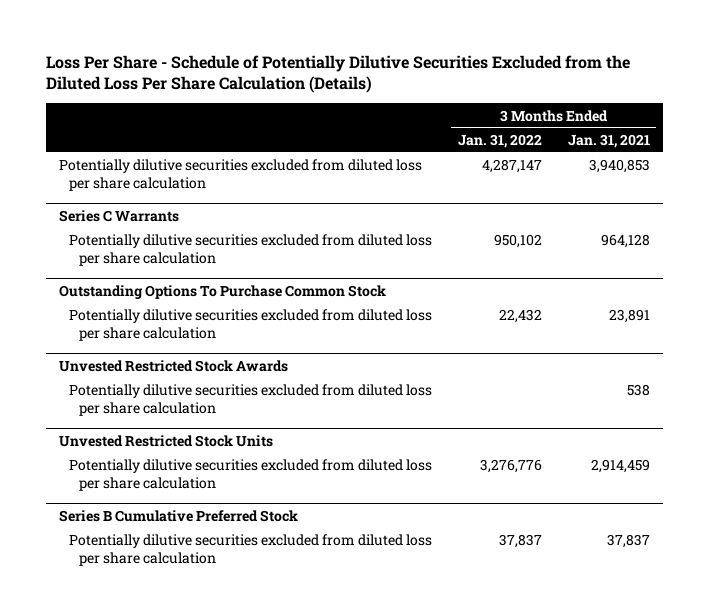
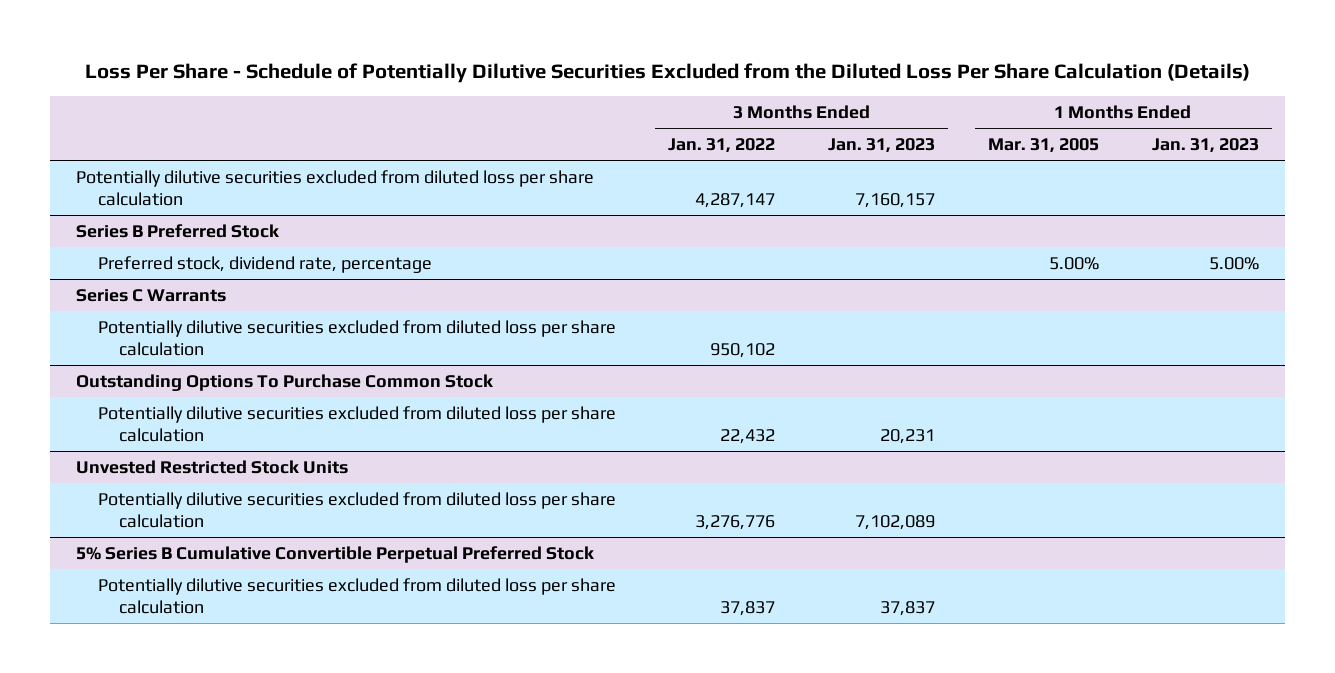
- | 3 Months Ended Jan. 31, 2022 | 3 Months Ended Jan. 31, 2021
+ | 3 Months Ended Jan. 31, 2022 | 3 Months Ended Jan. 31, 2023 | 1 Months Ended Mar. 31, 2005 | 1 Months Ended Jan. 31, 2023
+ Series B Preferred Stock
+ Preferred stock, dividend rate, percentage | | | 5.00% | 5.00%
- Unvested Restricted Stock Awards
- Potentially dilutive securities excluded from diluted loss per share calculation | | 538
- Series B Cumulative Preferred Stock
+ 5% Series B Cumulative Convertible Perpetual Preferred Stock

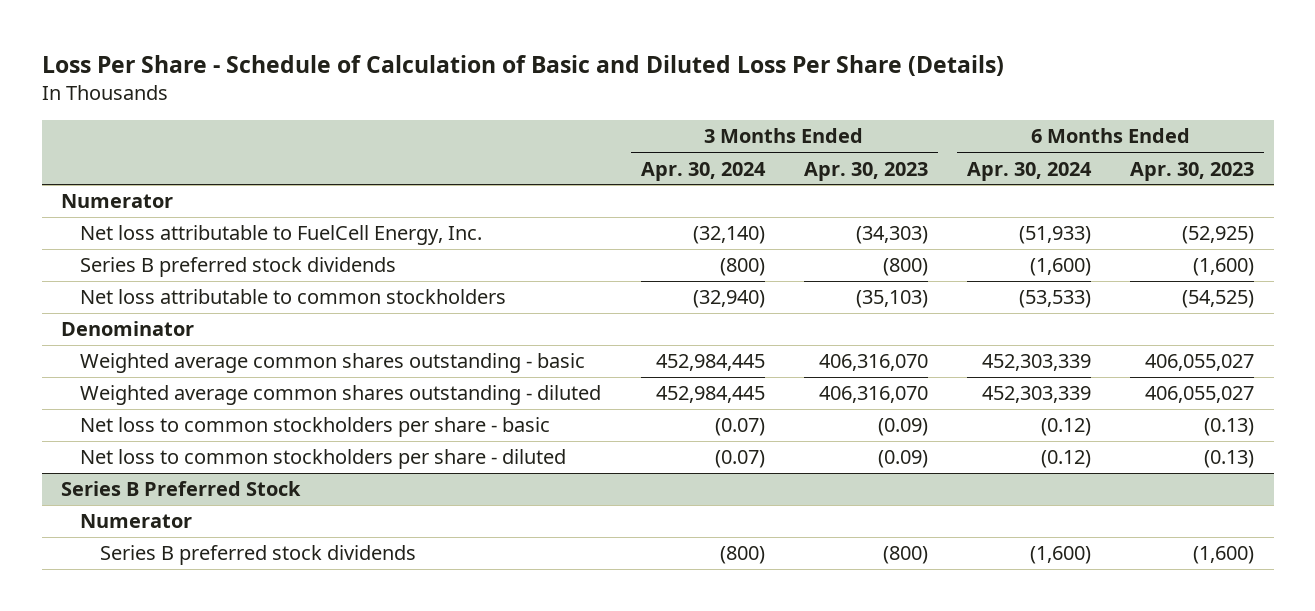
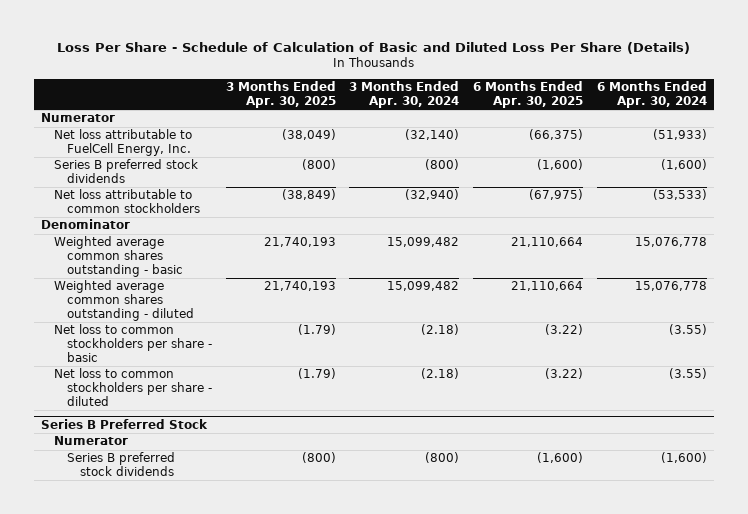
- | 3 Months Ended Apr. 30, 2024 | 3 Months Ended Apr. 30, 2023 | 6 Months Ended Apr. 30, 2024 | 6 Months Ended Apr. 30, 2023
+ | 3 Months Ended Apr. 30, 2025 | 3 Months Ended Apr. 30, 2024 | 6 Months Ended Apr. 30, 2025 | 6 Months Ended Apr. 30, 2024
- Weighted average common shares outstanding - basic | 452,984,445 | 406,316,070 | 452,303,339 | 406,055,027
- Weighted average common shares outstanding - diluted | 452,984,445 | 406,316,070 | 452,303,339 | 406,055,027
- Net loss to common stockholders per share - basic | (0.07) | (0.09) | (0.12) | (0.13)
- Net loss to common stockholders per share - diluted | (0.07) | (0.09) | (0.12) | (0.13)
+ Weighted average common shares outstanding - basic | 21,740,193 | 15,099,482 | 21,110,664 | 15,076,778
+ Weighted average common shares outstanding - diluted | 21,740,193 | 15,099,482 | 21,110,664 | 15,076,778
+ Net loss to common stockholders per share - basic | (1.79) | (2.18) | (3.22) | (3.55)
+ Net loss to common stockholders per share - diluted | (1.79) | (2.18) | (3.22) | (3.55)

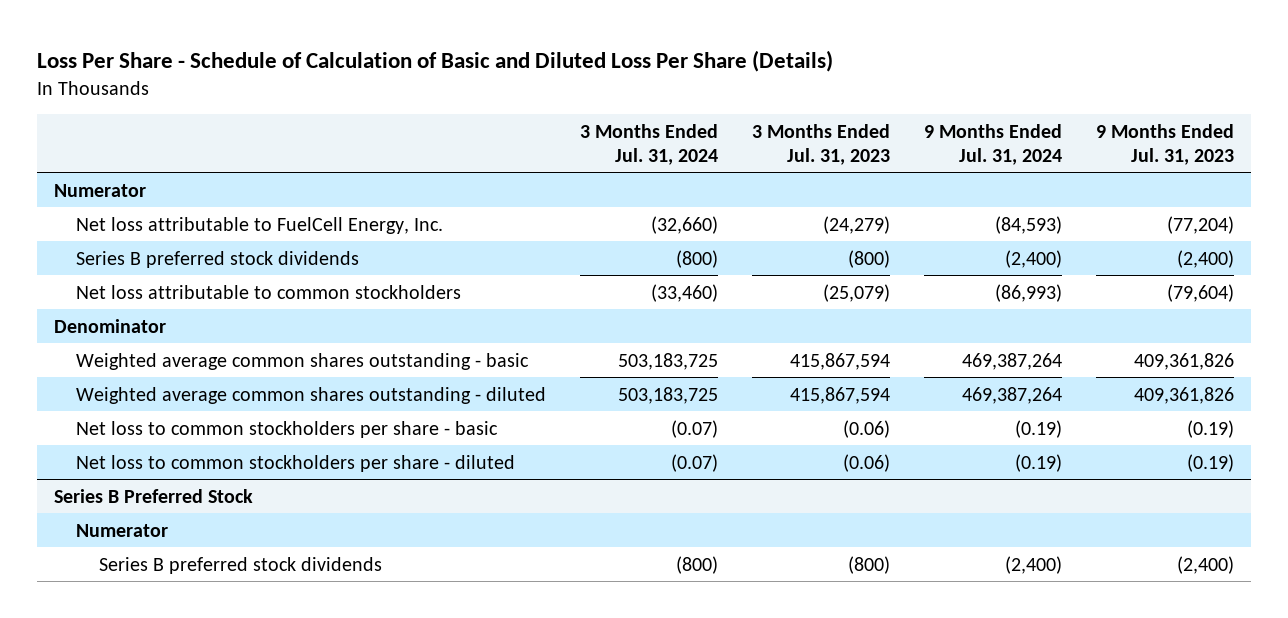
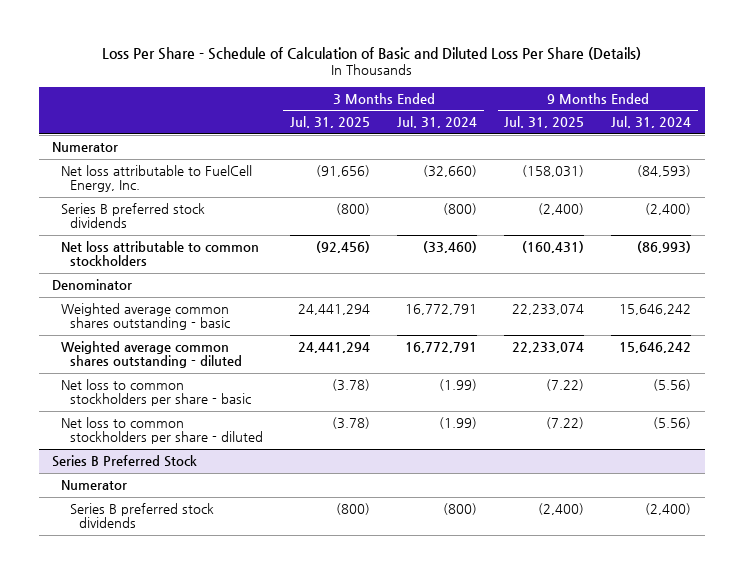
- | 3 Months Ended Jul. 31, 2024 | 3 Months Ended Jul. 31, 2023 | 9 Months Ended Jul. 31, 2024 | 9 Months Ended Jul. 31, 2023
+ | 3 Months Ended Jul. 31, 2025 | 3 Months Ended Jul. 31, 2024 | 9 Months Ended Jul. 31, 2025 | 9 Months Ended Jul. 31, 2024
- Weighted average common shares outstanding - basic | 503,183,725 | 415,867,594 | 469,387,264 | 409,361,826
- Weighted average common shares outstanding - diluted | 503,183,725 | 415,867,594 | 469,387,264 | 409,361,826
- Net loss to common stockholders per share - basic | (0.07) | (0.06) | (0.19) | (0.19)
- Net loss to common stockholders per share - diluted | (0.07) | (0.06) | (0.19) | (0.19)
+ Weighted average common shares outstanding - basic | 24,441,294 | 16,772,791 | 22,233,074 | 15,646,242
+ Weighted average common shares outstanding - diluted | 24,441,294 | 16,772,791 | 22,233,074 | 15,646,242
+ Net loss to common stockholders per share - basic | (3.78) | (1.99) | (7.22) | (5.56)
+ Net loss to common stockholders per share - diluted | (3.78) | (1.99) | (7.22) | (5.56)

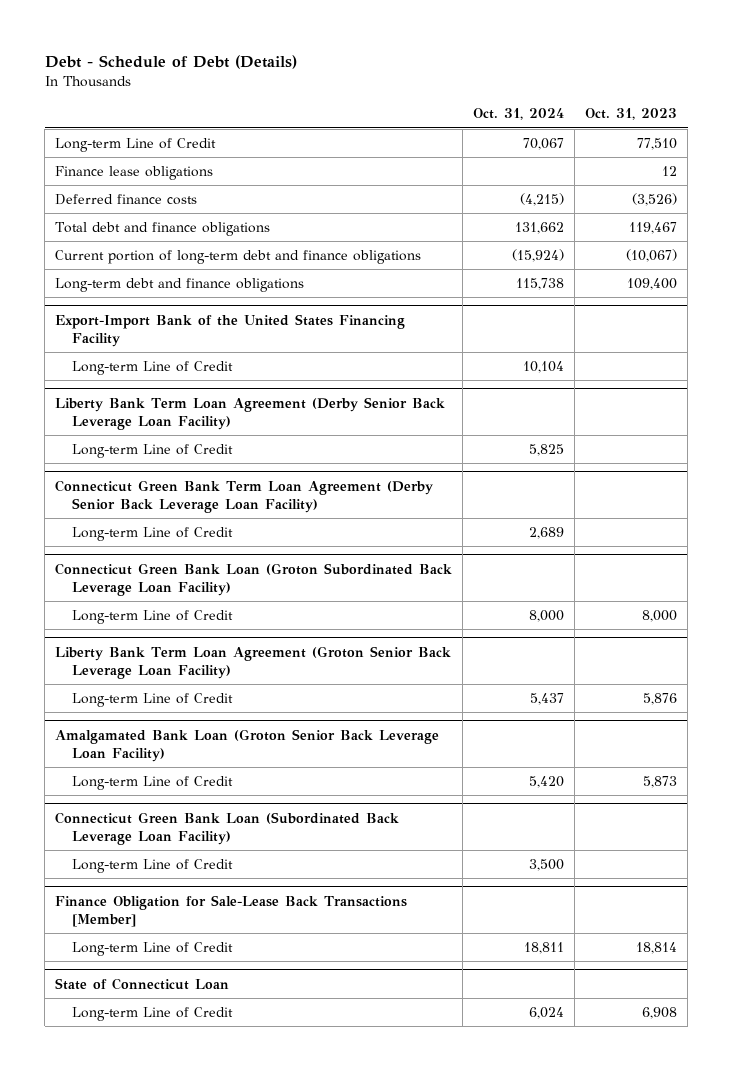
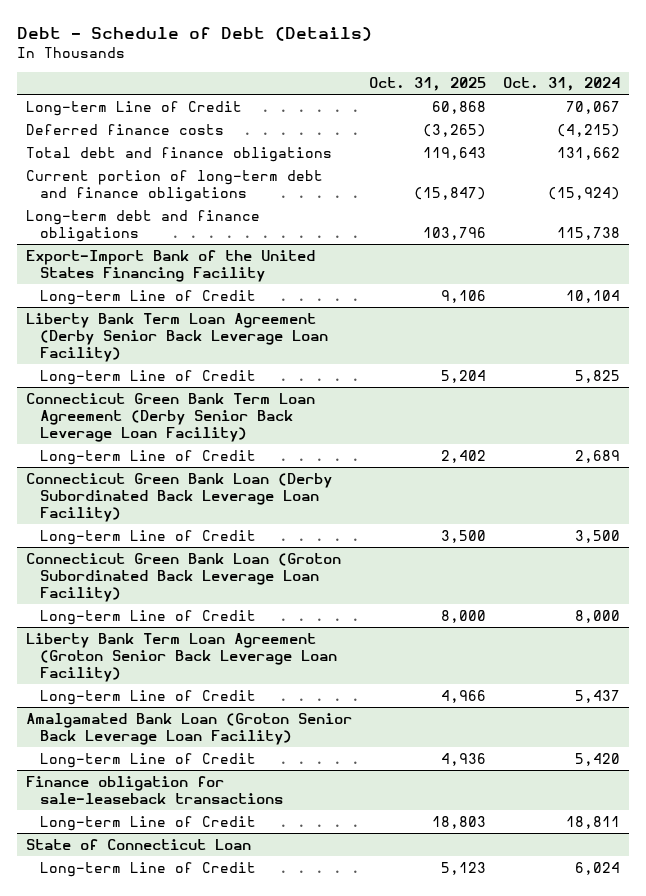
- | Oct. 31, 2024 | Oct. 31, 2023
+ | Oct. 31, 2025 | Oct. 31, 2024
- Finance lease obligations | | 12
+ Connecticut Green Bank Loan (Derby Subordinated Back Leverage Loan Facility)
+ Long-term Line of Credit | 3,500 | 3,500
- Connecticut Green Bank Loan (Subordinated Back Leverage Loan Facility)
- Long-term Line of Credit | 3,500 |
- Finance Obligation for Sale-Lease Back Transactions [Member]
+ Finance obligation for sale-leaseback transactions

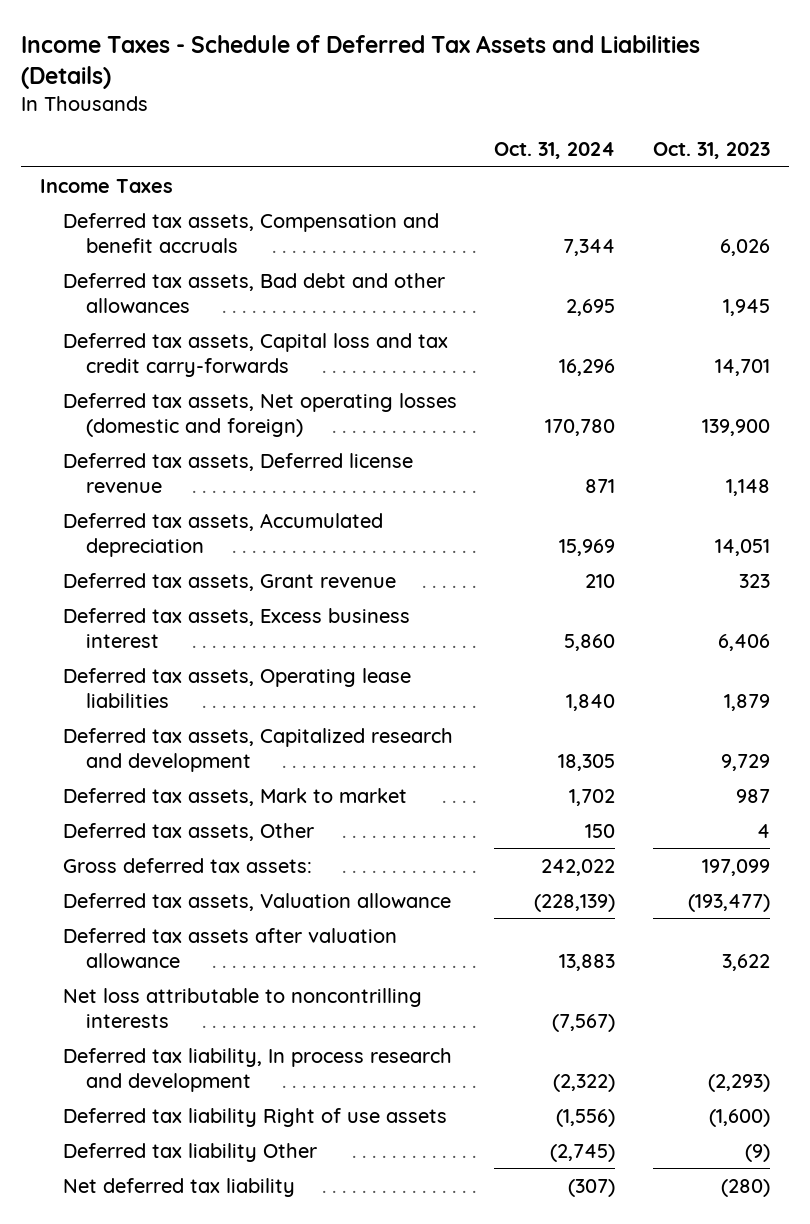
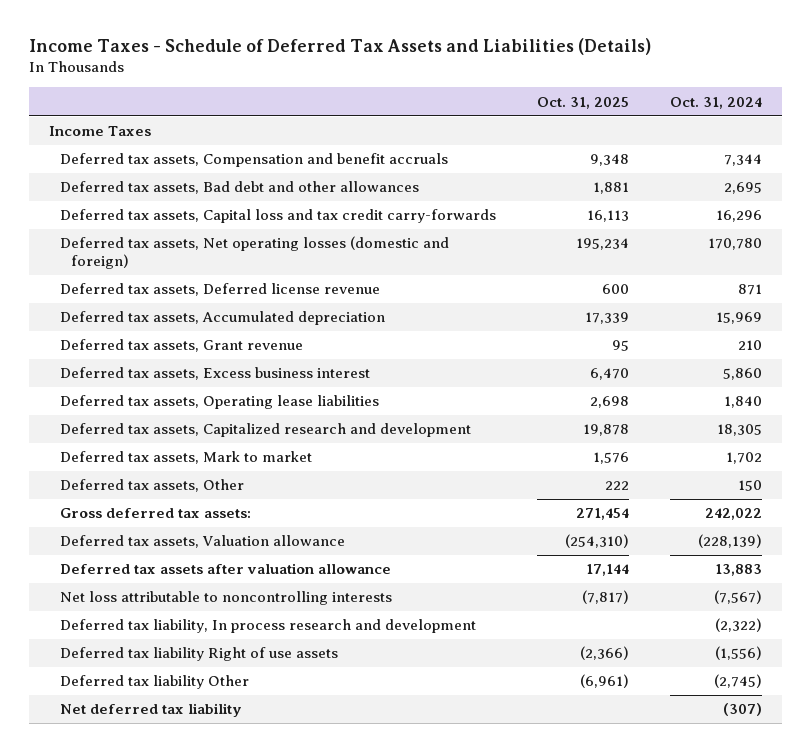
- | Oct. 31, 2024 | Oct. 31, 2023
+ | Oct. 31, 2025 | Oct. 31, 2024
- Net loss attributable to noncontrilling interests | (7,567) |
+ Net loss attributable to noncontrolling interests | (7,817) | (7,567)

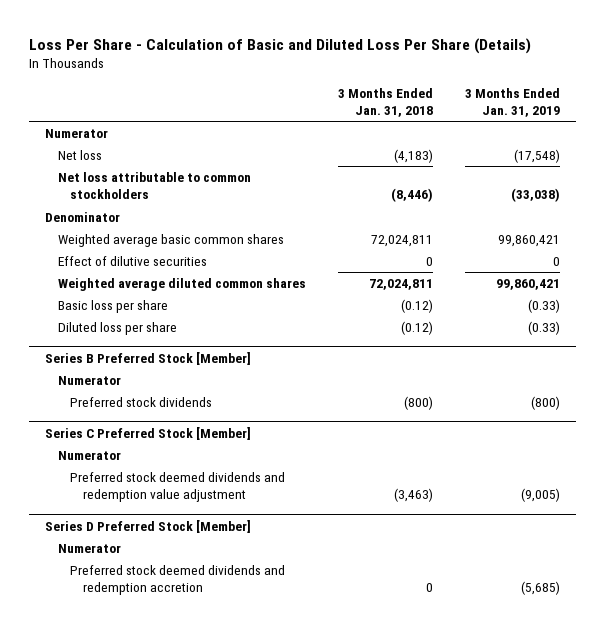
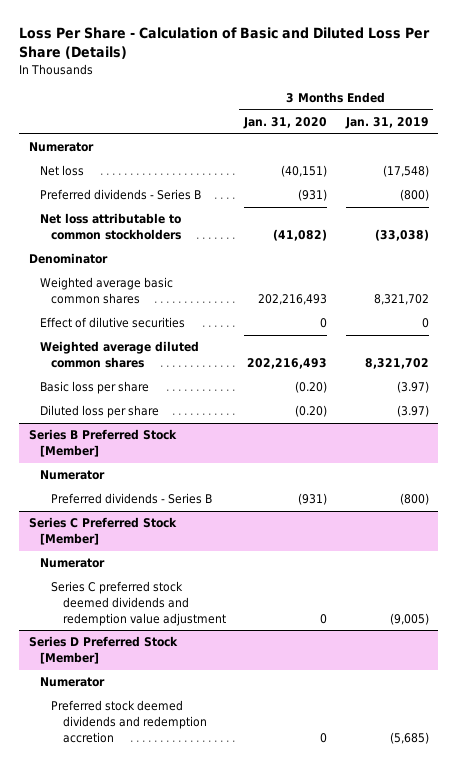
- | 3 Months Ended Jan. 31, 2018 | 3 Months Ended Jan. 31, 2019
+ | 3 Months Ended Jan. 31, 2020 | 3 Months Ended Jan. 31, 2019
+ Preferred dividends - Series B | (931) | (800)
- Weighted average basic common shares | 72,024,811 | 99,860,421
+ Weighted average basic common shares | 202,216,493 | 8,321,702
- Weighted average diluted common shares | 72,024,811 | 99,860,421
- Basic loss per share | (0.12) | (0.33)
- Diluted loss per share | (0.12) | (0.33)
+ Weighted average diluted common shares | 202,216,493 | 8,321,702
+ Basic loss per share | (0.20) | (3.97)
+ Diluted loss per share | (0.20) | (3.97)
@ Series B Preferred Stock [Member]
- Preferred stock dividends | (800) | (800)
+ Preferred dividends - Series B | (931) | (800)
@ Series C Preferred Stock [Member]
- Preferred stock deemed dividends and redemption value adjustment | (3,463) | (9,005)
+ Series C preferred stock deemed dividends and redemption value adjustment | 0 | (9,005)

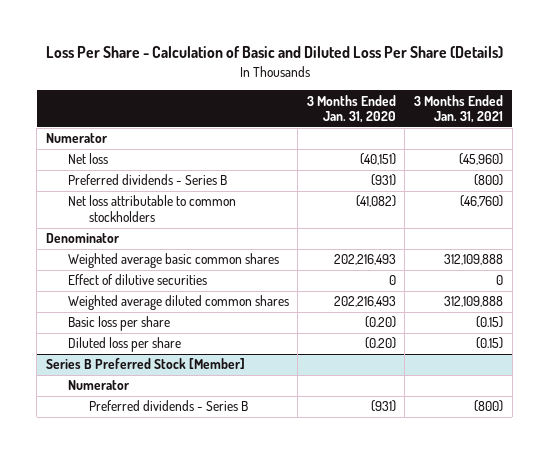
- | 3 Months Ended Jan. 31, 2020 | 3 Months Ended Jan. 31, 2019
+ | 3 Months Ended Jan. 31, 2020 | 3 Months Ended Jan. 31, 2021
- Series C Preferred Stock [Member]
- Numerator
- Series C preferred stock deemed dividends and redemption value adjustment | 0 | (9,005)
- Series D Preferred Stock [Member]
- Numerator
- Preferred stock deemed dividends and redemption accretion | 0 | (5,685)

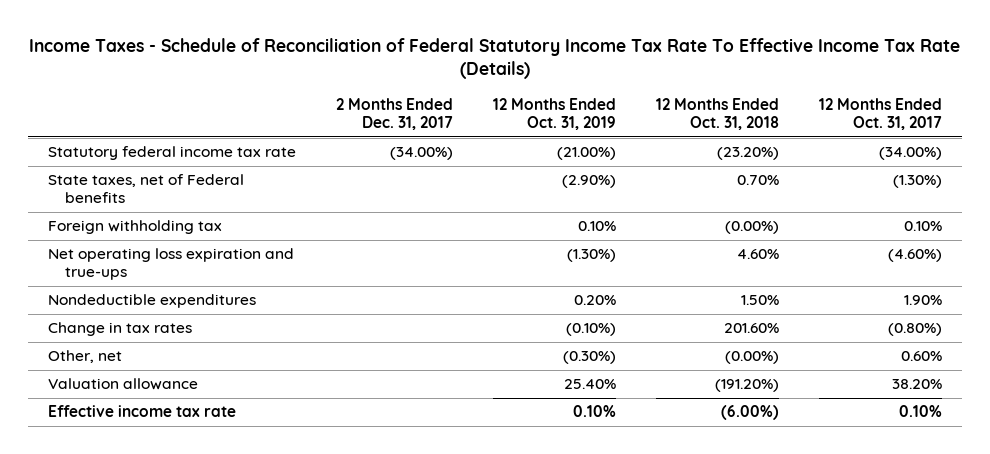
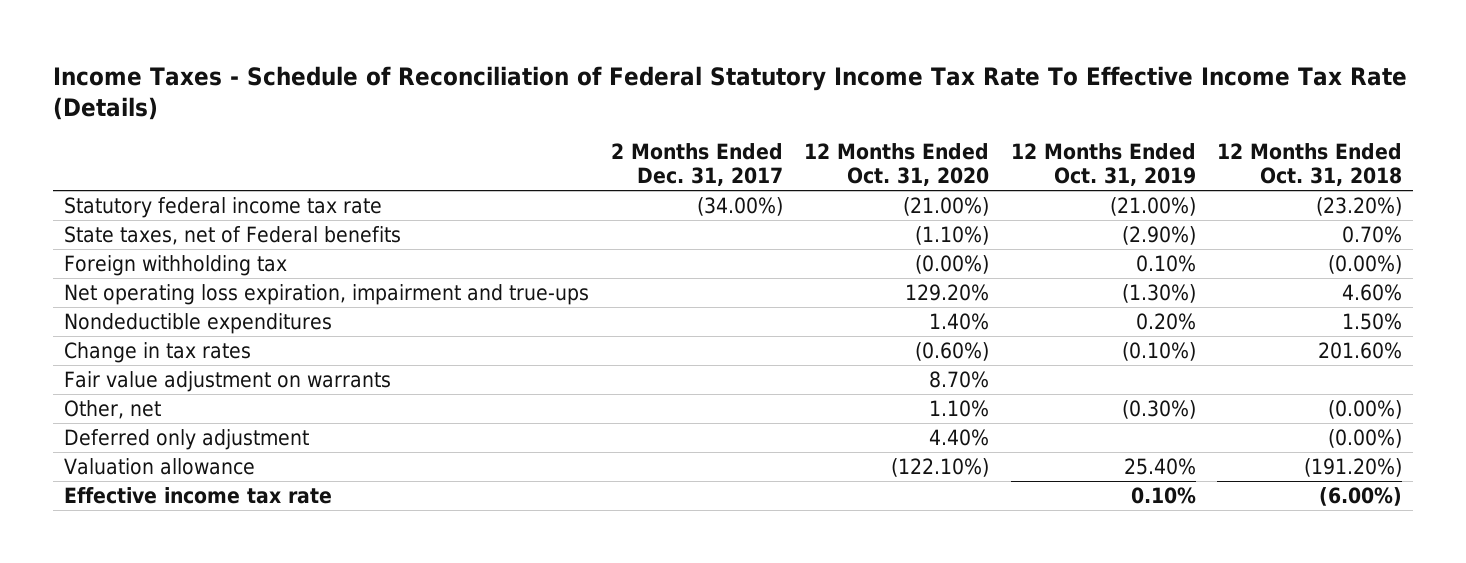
- | 2 Months Ended Dec. 31, 2017 | 12 Months Ended Oct. 31, 2019 | 12 Months Ended Oct. 31, 2018 | 12 Months Ended Oct. 31, 2017
+ | 2 Months Ended Dec. 31, 2017 | 12 Months Ended Oct. 31, 2020 | 12 Months Ended Oct. 31, 2019 | 12 Months Ended Oct. 31, 2018
- Net operating loss expiration and true-ups | | (1.30%) | 4.60% | (4.60%)
+ Net operating loss expiration, impairment and true-ups | | 129.20% | (1.30%) | 4.60%
+ Fair value adjustment on warrants | | 8.70% | |
+ Deferred only adjustment | | 4.40% | | (0.00%)

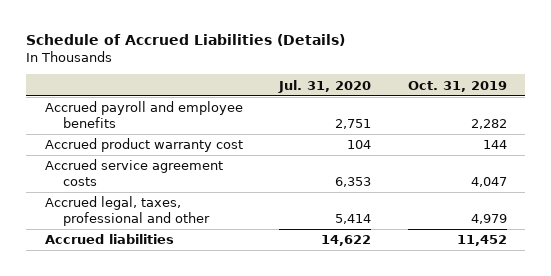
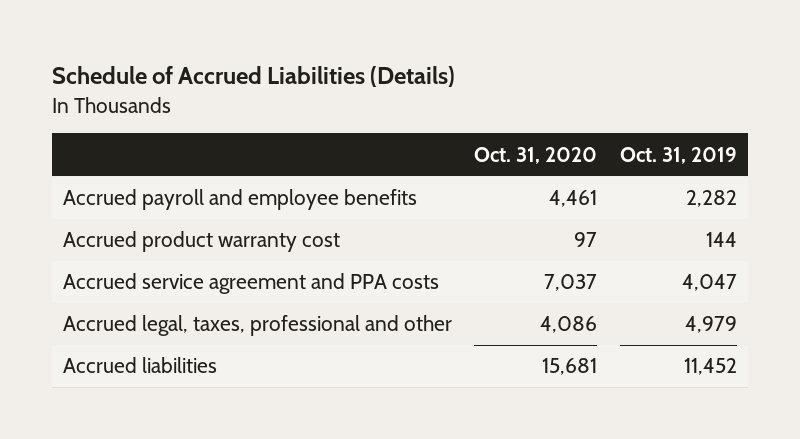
- | Jul. 31, 2020 | Oct. 31, 2019
+ | Oct. 31, 2020 | Oct. 31, 2019
- Accrued service agreement costs | 6,353 | 4,047
+ Accrued service agreement and PPA costs | 7,037 | 4,047

